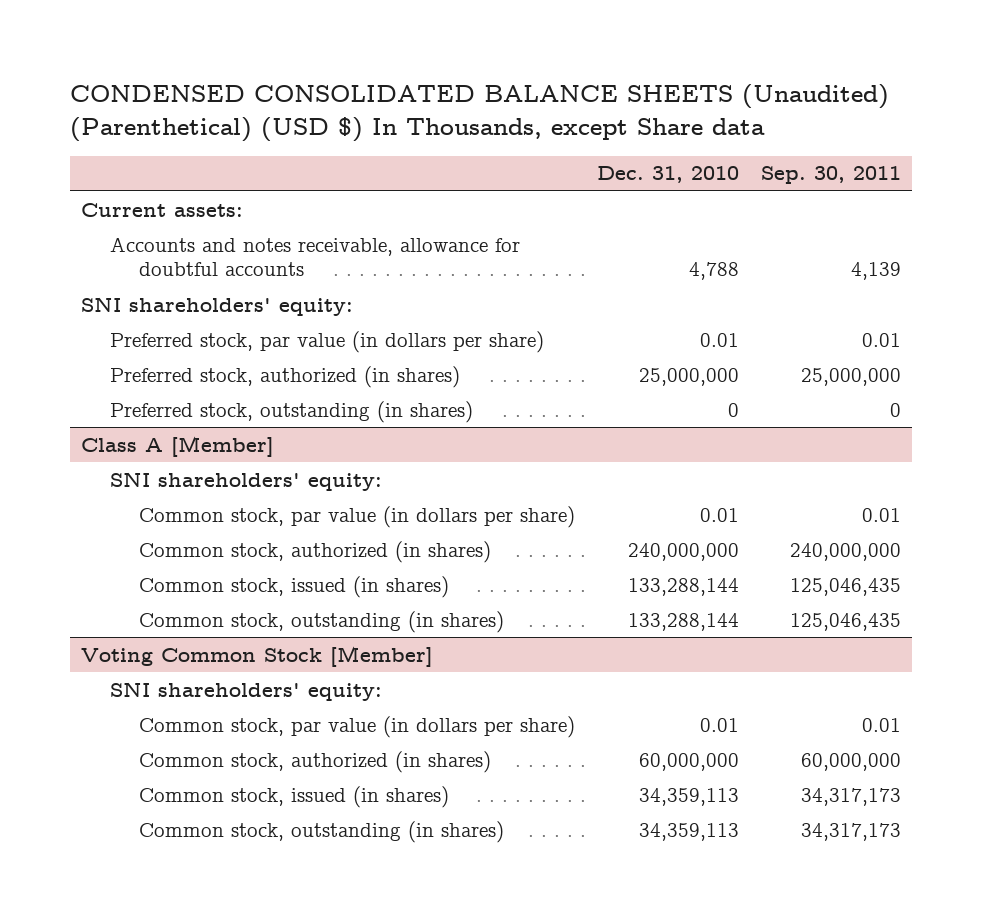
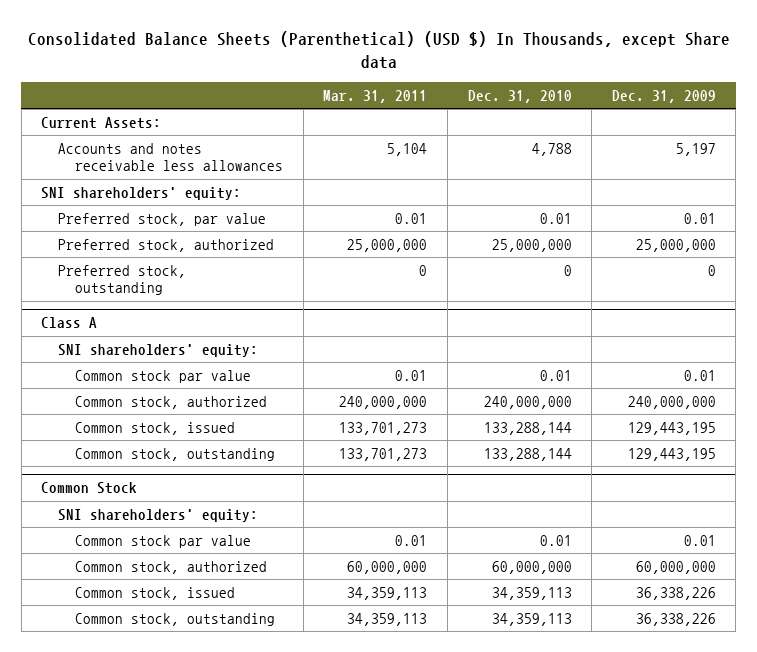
- CONDENSED CONSOLIDATED BALANCE SHEETS (Unaudited) (Parenthetical) (USD $) In Thousands, except Share data
+ Consolidated Balance Sheets (Parenthetical) (USD $) In Thousands, except Share data
- | Dec. 31, 2010 | Sep. 30, 2011
+ | Mar. 31, 2011 | Dec. 31, 2010 | Dec. 31, 2009
- Current assets:
- Accounts and notes receivable, allowance for doubtful accounts | 4,788 | 4,139
+ Current Assets:
+ Accounts and notes receivable less allowances | 5,104 | 4,788 | 5,197
- Preferred stock, par value (in dollars per share) | 0.01 | 0.01
- Preferred stock, authorized (in shares) | 25,000,000 | 25,000,000
- Preferred stock, outstanding (in shares) | 0 | 0
- Class A [Member]
+ Preferred stock, par value | 0.01 | 0.01 | 0.01
+ Preferred stock, authorized | 25,000,000 | 25,000,000 | 25,000,000
+ Preferred stock, outstanding | 0 | 0 | 0
+ Class A
- Common stock, par value (in dollars per share) | 0.01 | 0.01
- Common stock, authorized (in shares) | 240,000,000 | 240,000,000
- Common stock, issued (in shares) | 133,288,144 | 125,046,435
- Common stock, outstanding (in shares) | 133,288,144 | 125,046,435
- Voting Common Stock [Member]
+ Common stock par value | 0.01 | 0.01 | 0.01
+ Common stock, authorized | 240,000,000 | 240,000,000 | 240,000,000
+ Common stock, issued | 133,701,273 | 133,288,144 | 129,443,195
+ Common stock, outstanding | 133,701,273 | 133,288,144 | 129,443,195
+ Common Stock
- Common stock, par value (in dollars per share) | 0.01 | 0.01
- Common stock, authorized (in shares) | 60,000,000 | 60,000,000
- Common stock, issued (in shares) | 34,359,113 | 34,317,173
- Common stock, outstanding (in shares) | 34,359,113 | 34,317,173
+ Common stock par value | 0.01 | 0.01 | 0.01
+ Common stock, authorized | 60,000,000 | 60,000,000 | 60,000,000
+ Common stock, issued | 34,359,113 | 34,359,113 | 36,338,226
+ Common stock, outstanding | 34,359,113 | 34,359,113 | 36,338,226

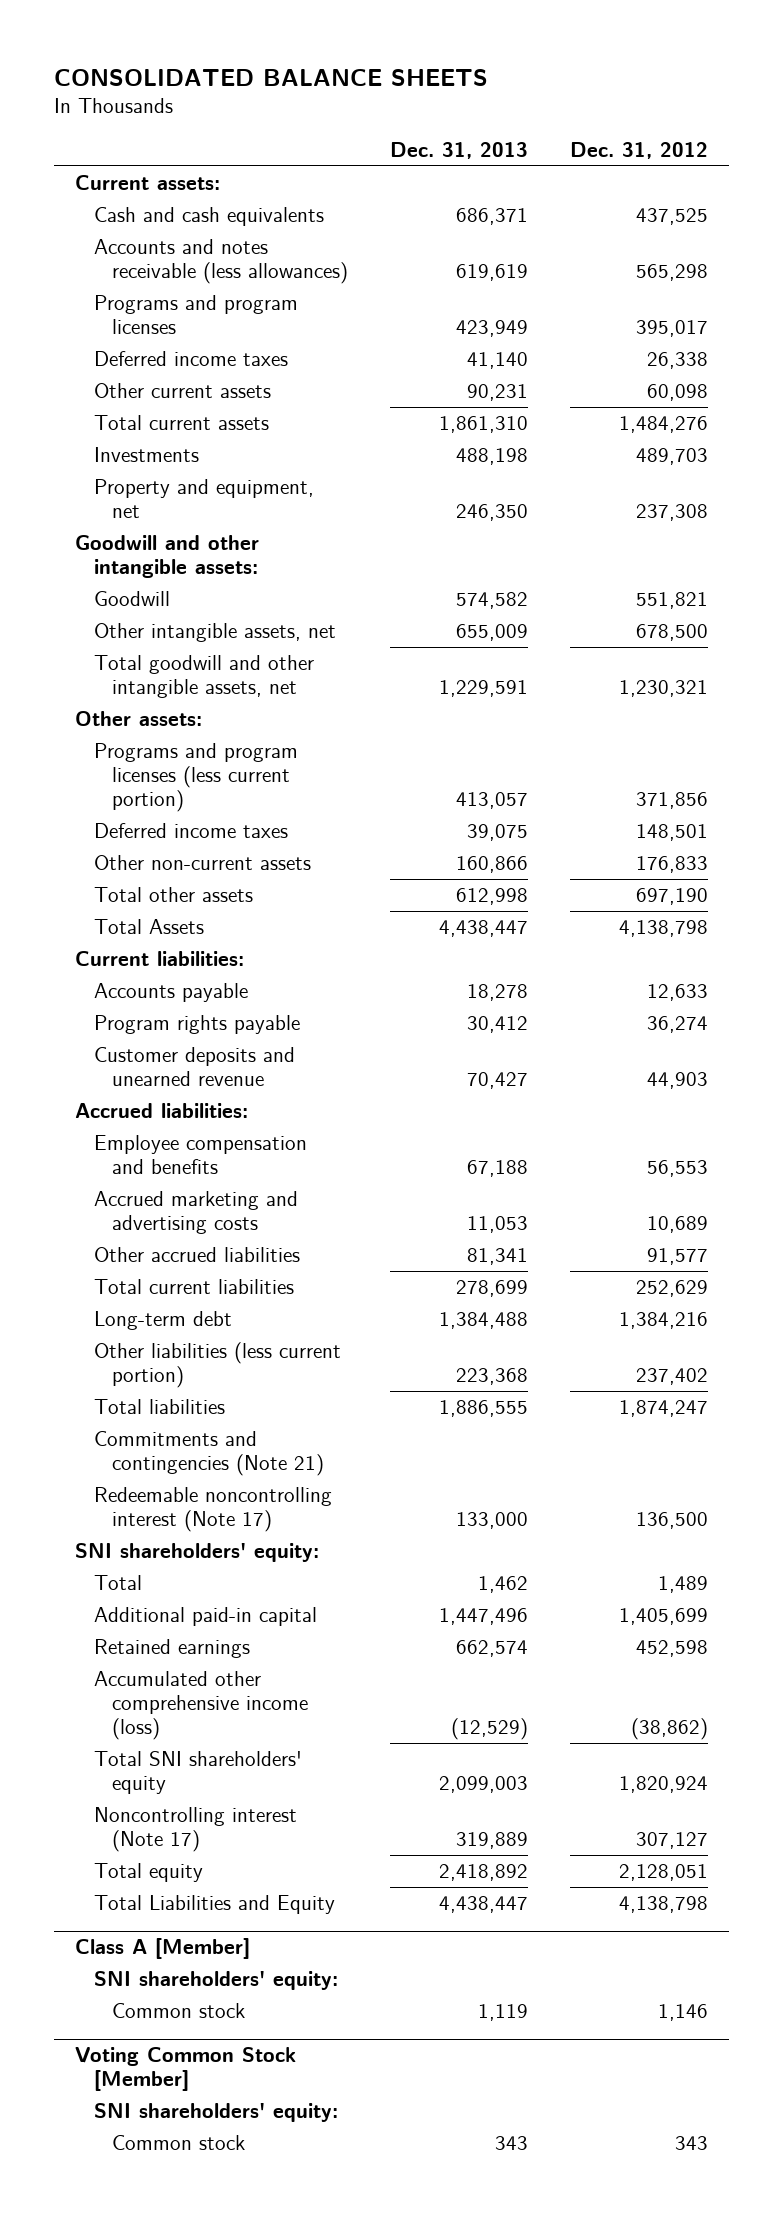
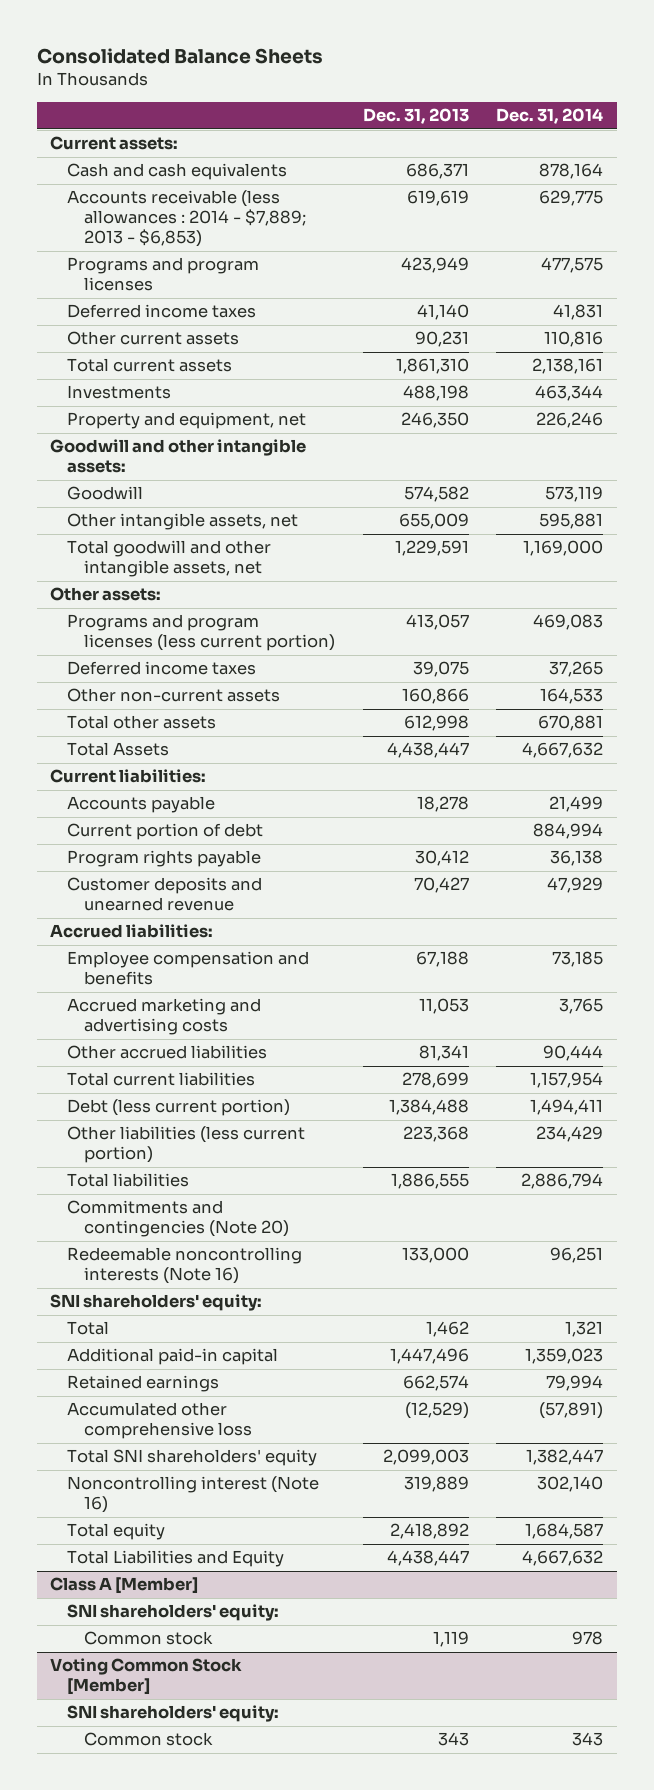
- CONSOLIDATED BALANCE SHEETS
+ Consolidated Balance Sheets
- | Dec. 31, 2013 | Dec. 31, 2012
+ | Dec. 31, 2013 | Dec. 31, 2014
- Accounts and notes receivable (less allowances) | 619,619 | 565,298
+ Accounts receivable (less allowances : 2014 - $7,889; 2013 - $6,853) | 619,619 | 629,775
+ Current portion of debt | | 884,994
- Long-term debt | 1,384,488 | 1,384,216
+ Debt (less current portion) | 1,384,488 | 1,494,411
- Commitments and contingencies (Note 21)
- Redeemable noncontrolling interest (Note 17) | 133,000 | 136,500
+ Commitments and contingencies (Note 20)
+ Redeemable noncontrolling interests (Note 16) | 133,000 | 96,251
- Accumulated other comprehensive income (loss) | (12,529) | (38,862)
+ Accumulated other comprehensive loss | (12,529) | (57,891)
- Noncontrolling interest (Note 17) | 319,889 | 307,127
+ Noncontrolling interest (Note 16) | 319,889 | 302,140

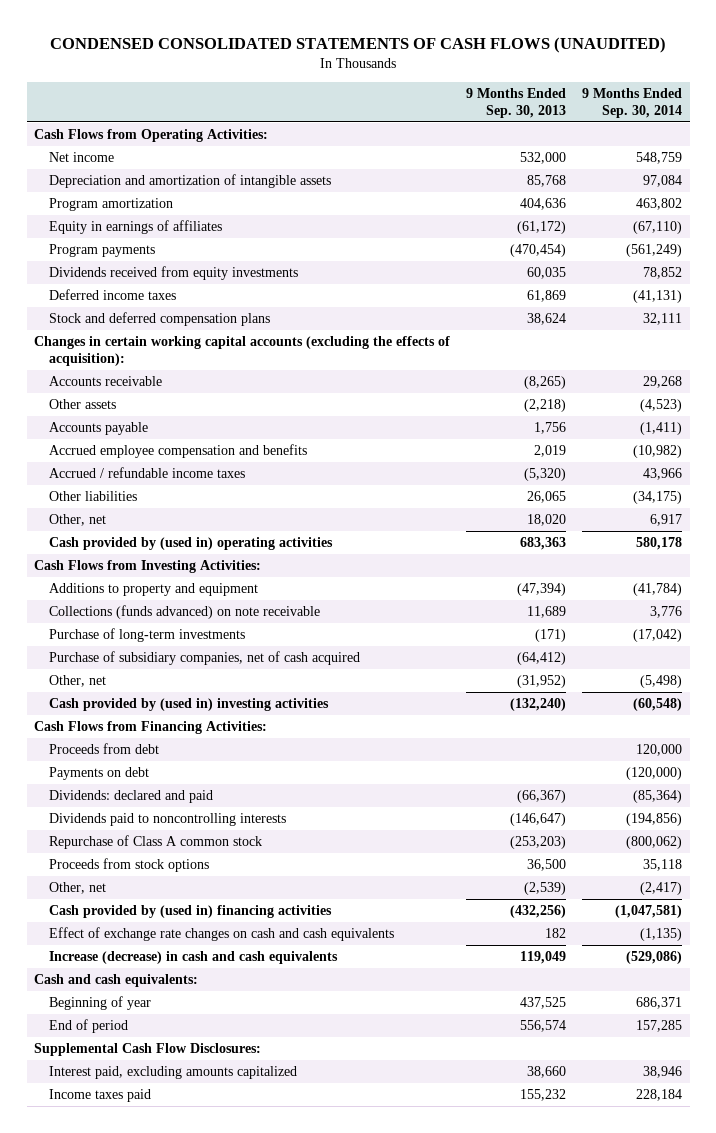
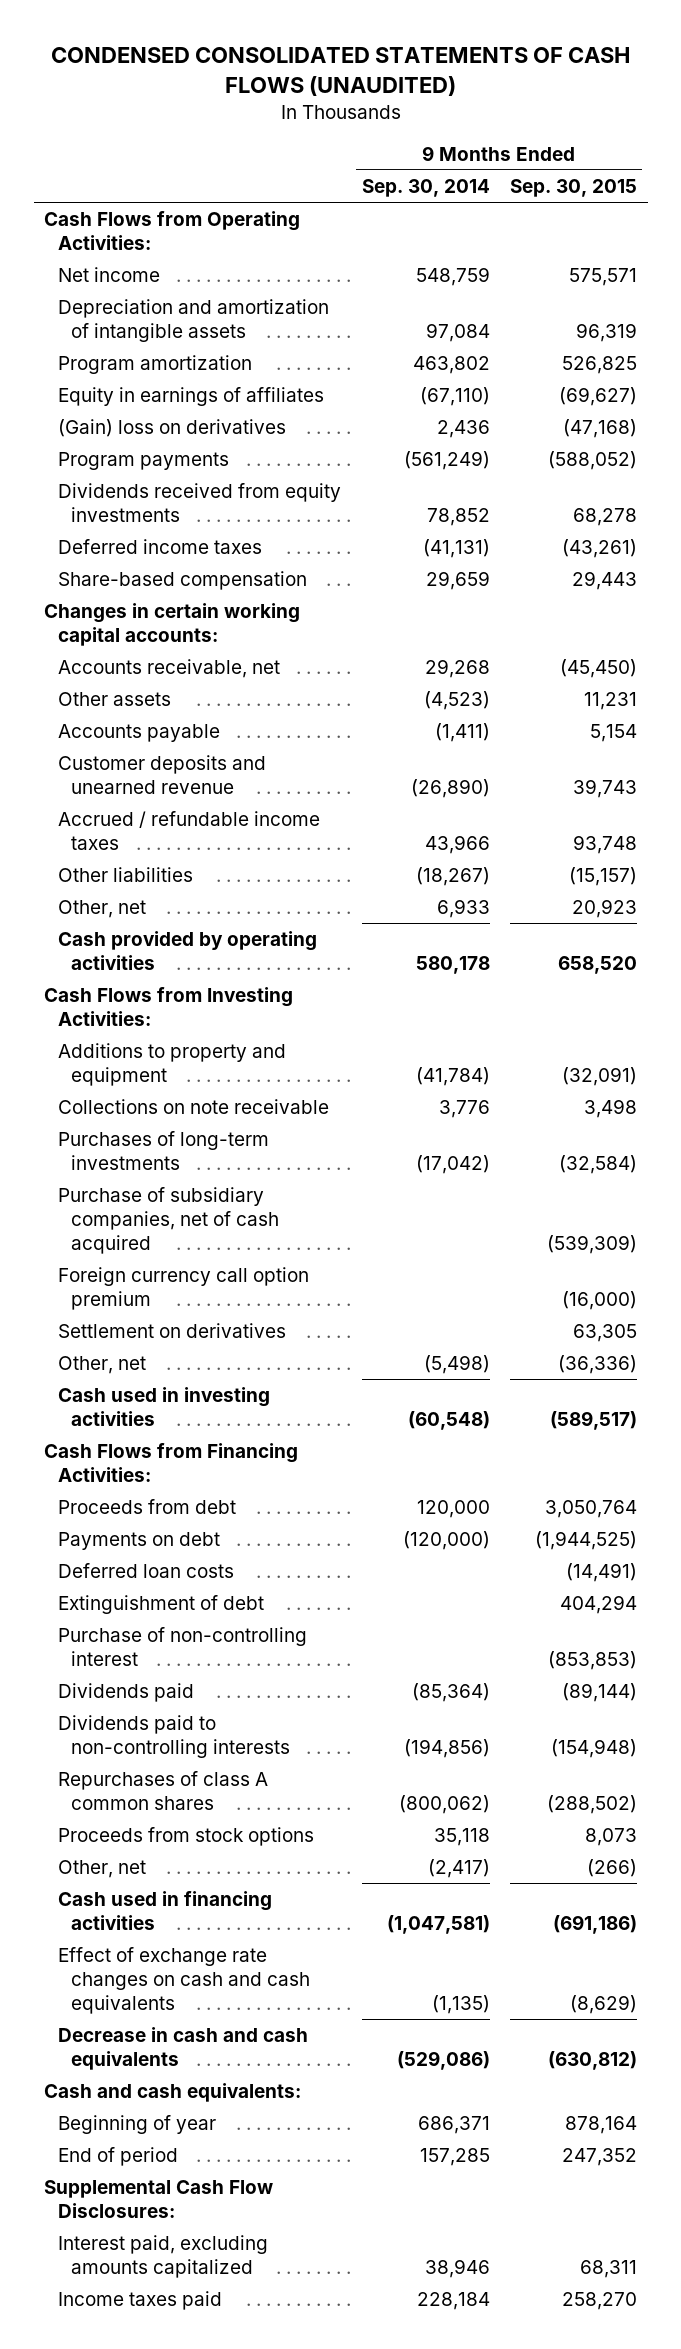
- | 9 Months Ended Sep. 30, 2013 | 9 Months Ended Sep. 30, 2014
+ | 9 Months Ended Sep. 30, 2014 | 9 Months Ended Sep. 30, 2015
+ (Gain) loss on derivatives | 2,436 | (47,168)
- Stock and deferred compensation plans | 38,624 | 32,111
- Changes in certain working capital accounts (excluding the effects of acquisition):
- Accounts receivable | (8,265) | 29,268
+ Share-based compensation | 29,659 | 29,443
+ Changes in certain working capital accounts:
+ Accounts receivable, net | 29,268 | (45,450)
- Accrued employee compensation and benefits | 2,019 | (10,982)
+ Customer deposits and unearned revenue | (26,890) | 39,743
- Other liabilities | 26,065 | (34,175)
- Other, net | 18,020 | 6,917
- Cash provided by (used in) operating activities | 683,363 | 580,178
+ Other liabilities | (18,267) | (15,157)
+ Other, net | 6,933 | 20,923
+ Cash provided by operating activities | 580,178 | 658,520
- Collections (funds advanced) on note receivable | 11,689 | 3,776
- Purchase of long-term investments | (171) | (17,042)
+ Collections on note receivable | 3,776 | 3,498
+ Purchases of long-term investments | (17,042) | (32,584)
+ Foreign currency call option premium | | (16,000)
+ Settlement on derivatives | | 63,305
- Cash provided by (used in) investing activities | (132,240) | (60,548)
+ Cash used in investing activities | (60,548) | (589,517)
- Dividends: declared and paid | (66,367) | (85,364)
- Dividends paid to noncontrolling interests | (146,647) | (194,856)
- Repurchase of Class A common stock | (253,203) | (800,062)
+ Deferred loan costs | | (14,491)
+ Extinguishment of debt | | 404,294
+ Purchase of non-controlling interest | | (853,853)
+ Dividends paid | (85,364) | (89,144)
+ Dividends paid to non-controlling interests | (194,856) | (154,948)
+ Repurchases of class A common shares | (800,062) | (288,502)
- Cash provided by (used in) financing activities | (432,256) | (1,047,581)
+ Cash used in financing activities | (1,047,581) | (691,186)
- Increase (decrease) in cash and cash equivalents | 119,049 | (529,086)
+ Decrease in cash and cash equivalents | (529,086) | (630,812)

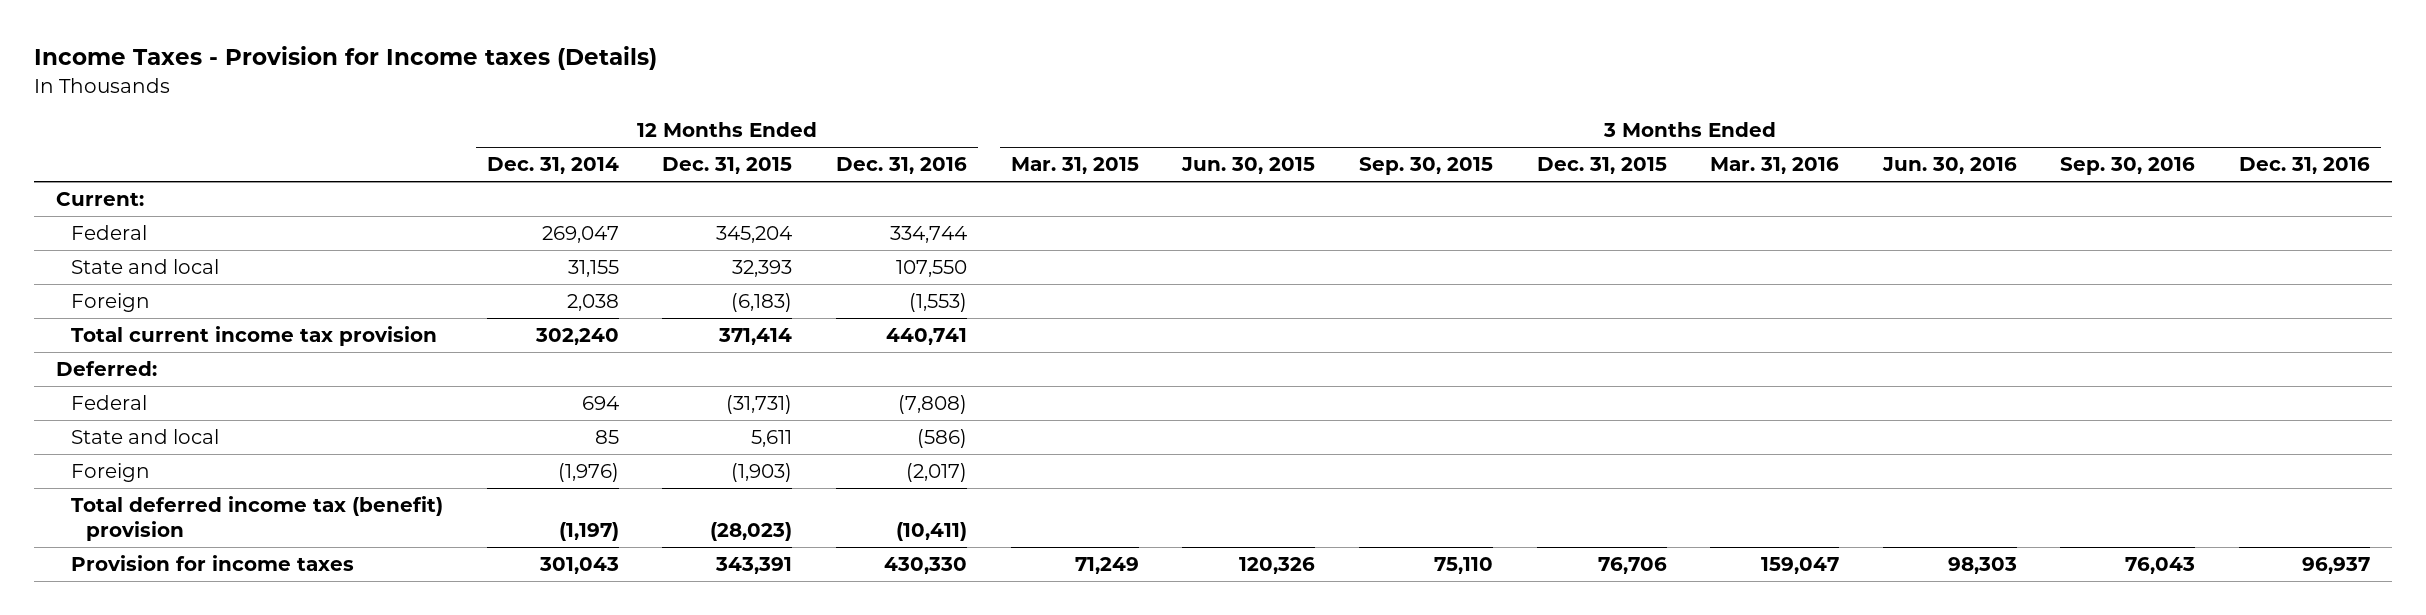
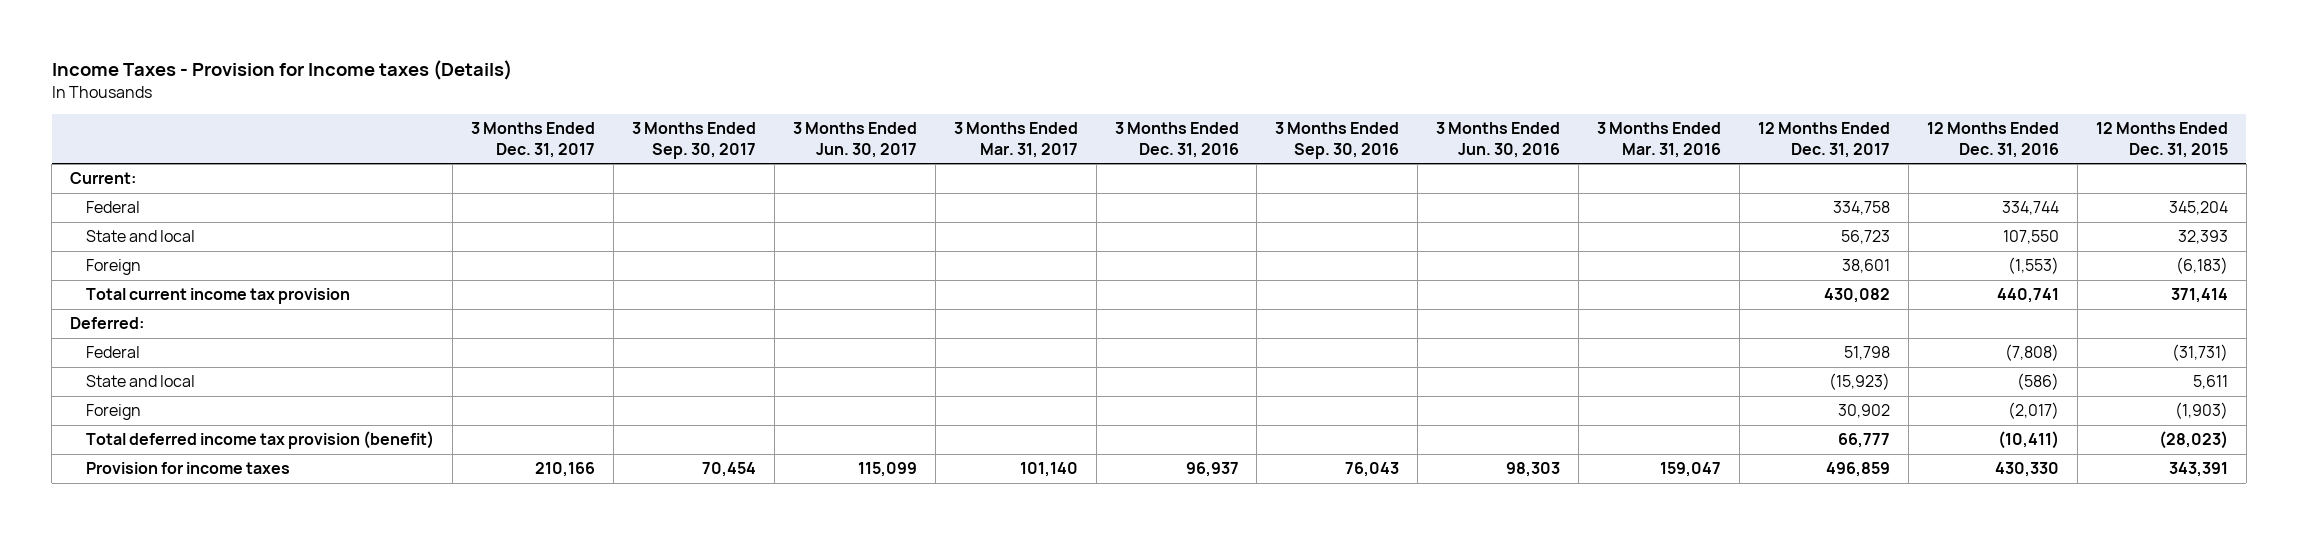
- | 12 Months Ended Dec. 31, 2014 | 12 Months Ended Dec. 31, 2015 | 12 Months Ended Dec. 31, 2016 | 3 Months Ended Mar. 31, 2015 | 3 Months Ended Jun. 30, 2015 | 3 Months Ended Sep. 30, 2015 | 3 Months Ended Dec. 31, 2015 | 3 Months Ended Mar. 31, 2016 | 3 Months Ended Jun. 30, 2016 | 3 Months Ended Sep. 30, 2016 | 3 Months Ended Dec. 31, 2016
+ | 3 Months Ended Dec. 31, 2017 | 3 Months Ended Sep. 30, 2017 | 3 Months Ended Jun. 30, 2017 | 3 Months Ended Mar. 31, 2017 | 3 Months Ended Dec. 31, 2016 | 3 Months Ended Sep. 30, 2016 | 3 Months Ended Jun. 30, 2016 | 3 Months Ended Mar. 31, 2016 | 12 Months Ended Dec. 31, 2017 | 12 Months Ended Dec. 31, 2016 | 12 Months Ended Dec. 31, 2015
- Total deferred income tax (benefit) provision | (1,197) | (28,023) | (10,411) | | | | | | | |
+ Total deferred income tax provision (benefit) | | | | | | | | | 66,777 | (10,411) | (28,023)

